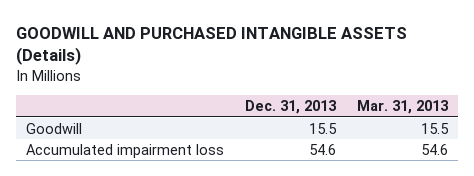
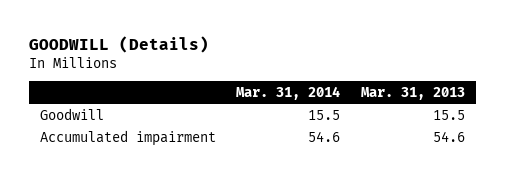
- GOODWILL AND PURCHASED INTANGIBLE ASSETS (Details)
+ GOODWILL (Details)
- | Dec. 31, 2013 | Mar. 31, 2013
+ | Mar. 31, 2014 | Mar. 31, 2013
- Accumulated impairment loss | 54.6 | 54.6
+ Accumulated impairment | 54.6 | 54.6

